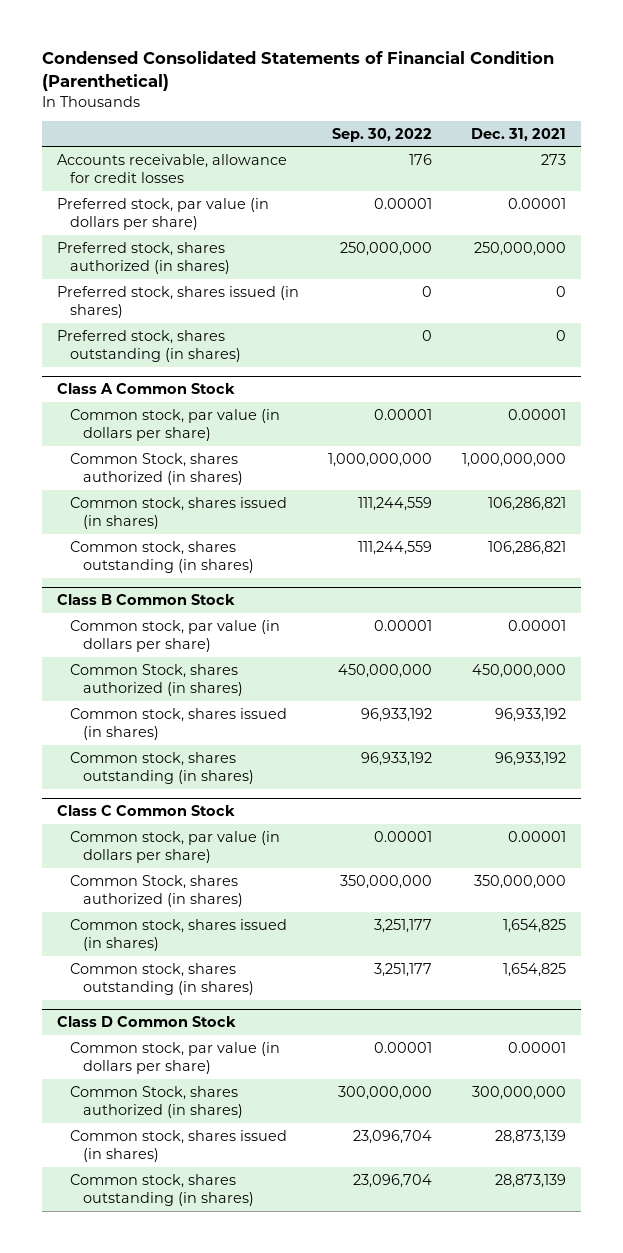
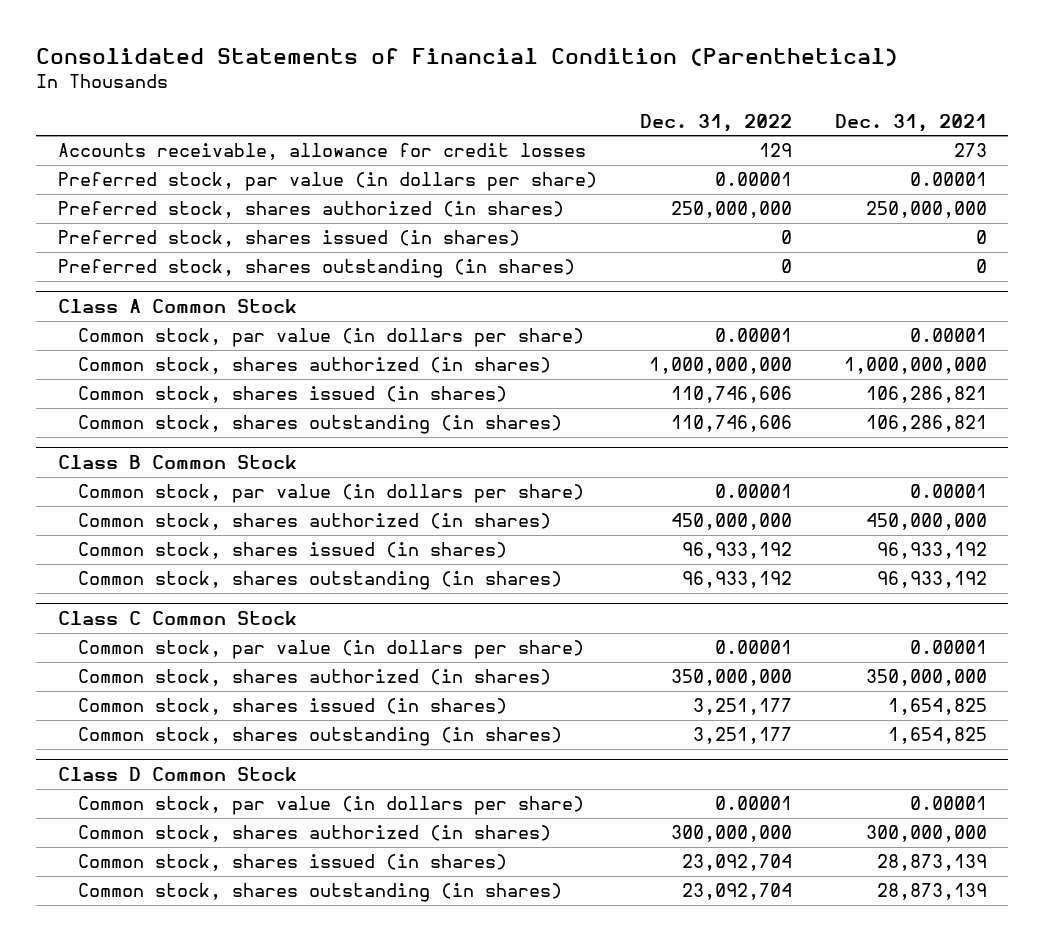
- Condensed Consolidated Statements of Financial Condition (Parenthetical)
+ Consolidated Statements of Financial Condition (Parenthetical)
- | Sep. 30, 2022 | Dec. 31, 2021
+ | Dec. 31, 2022 | Dec. 31, 2021
@ Class A Common Stock
- Common Stock, shares authorized (in shares) | 1,000,000,000 | 1,000,000,000
+ Common stock, shares authorized (in shares) | 1,000,000,000 | 1,000,000,000
@ Class B Common Stock
- Common Stock, shares authorized (in shares) | 450,000,000 | 450,000,000
+ Common stock, shares authorized (in shares) | 450,000,000 | 450,000,000
@ Class C Common Stock
- Common Stock, shares authorized (in shares) | 350,000,000 | 350,000,000
+ Common stock, shares authorized (in shares) | 350,000,000 | 350,000,000
@ Class D Common Stock
- Common Stock, shares authorized (in shares) | 300,000,000 | 300,000,000
+ Common stock, shares authorized (in shares) | 300,000,000 | 300,000,000

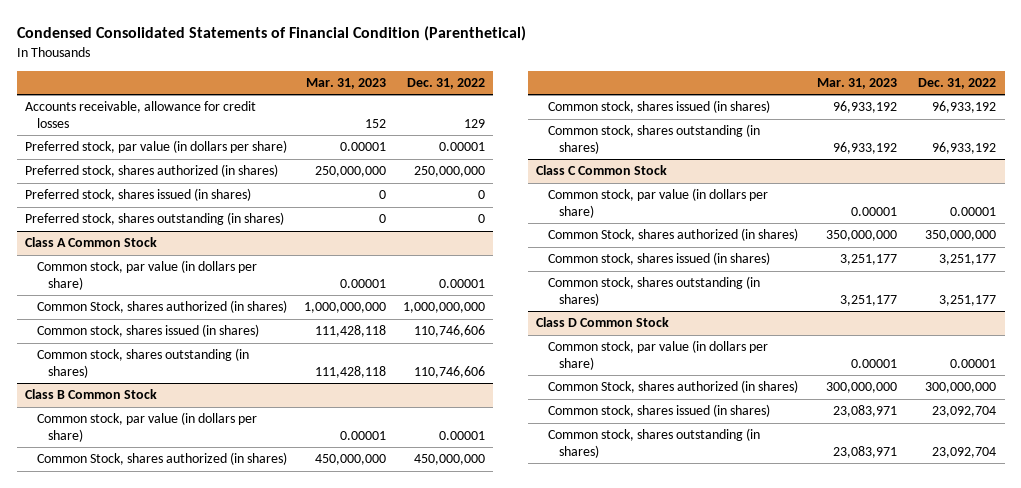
- Consolidated Statements of Financial Condition (Parenthetical)
+ Condensed Consolidated Statements of Financial Condition (Parenthetical)
- | Dec. 31, 2022 | Dec. 31, 2021
+ | Mar. 31, 2023 | Dec. 31, 2022
@ Class A Common Stock
- Common stock, shares authorized (in shares) | 1,000,000,000 | 1,000,000,000
+ Common Stock, shares authorized (in shares) | 1,000,000,000 | 1,000,000,000
@ Class B Common Stock
- Common stock, shares authorized (in shares) | 450,000,000 | 450,000,000
+ Common Stock, shares authorized (in shares) | 450,000,000 | 450,000,000
@ Class C Common Stock
- Common stock, shares authorized (in shares) | 350,000,000 | 350,000,000
+ Common Stock, shares authorized (in shares) | 350,000,000 | 350,000,000
@ Class D Common Stock
- Common stock, shares authorized (in shares) | 300,000,000 | 300,000,000
+ Common Stock, shares authorized (in shares) | 300,000,000 | 300,000,000

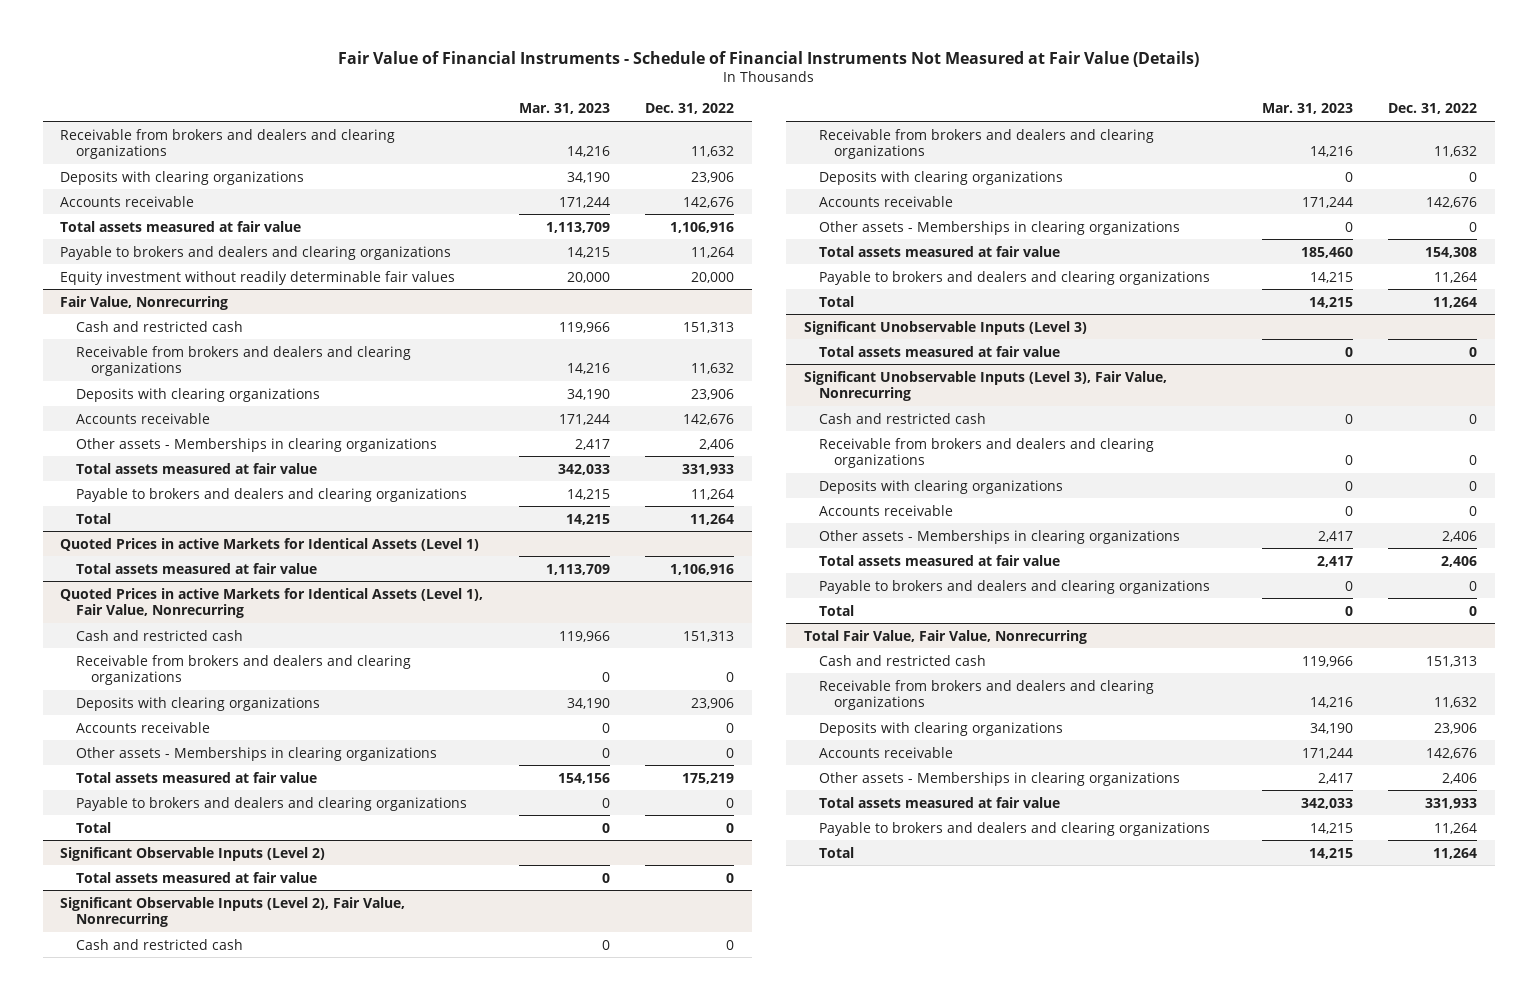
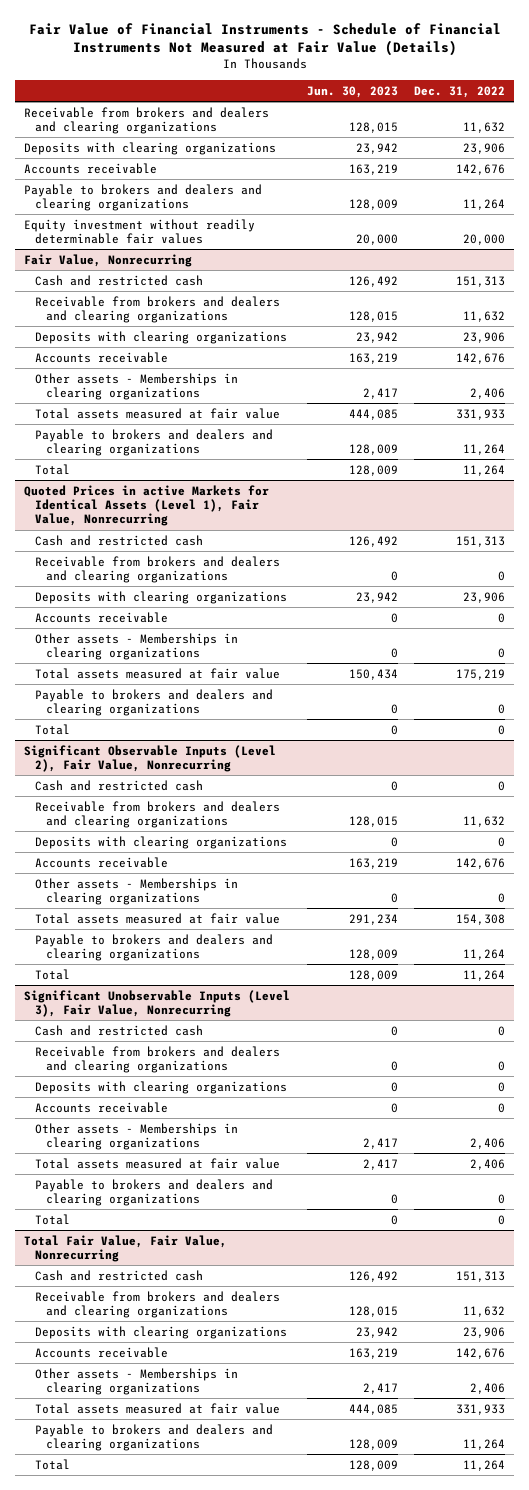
- | Mar. 31, 2023 | Dec. 31, 2022
+ | Jun. 30, 2023 | Dec. 31, 2022
- Total assets measured at fair value | 1,113,709 | 1,106,916
- Quoted Prices in active Markets for Identical Assets (Level 1)
- Total assets measured at fair value | 1,113,709 | 1,106,916
- Significant Observable Inputs (Level 2)
- Total assets measured at fair value | 0 | 0
- Significant Unobservable Inputs (Level 3)
- Total assets measured at fair value | 0 | 0

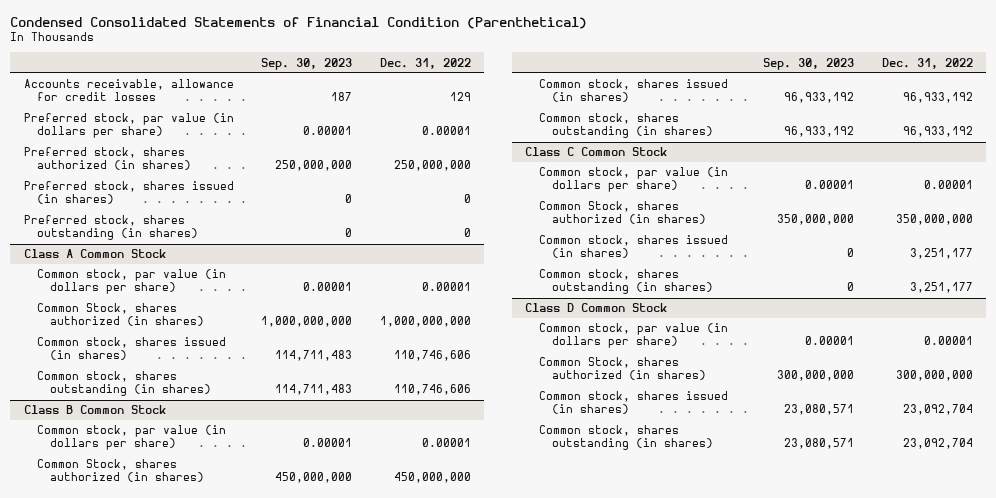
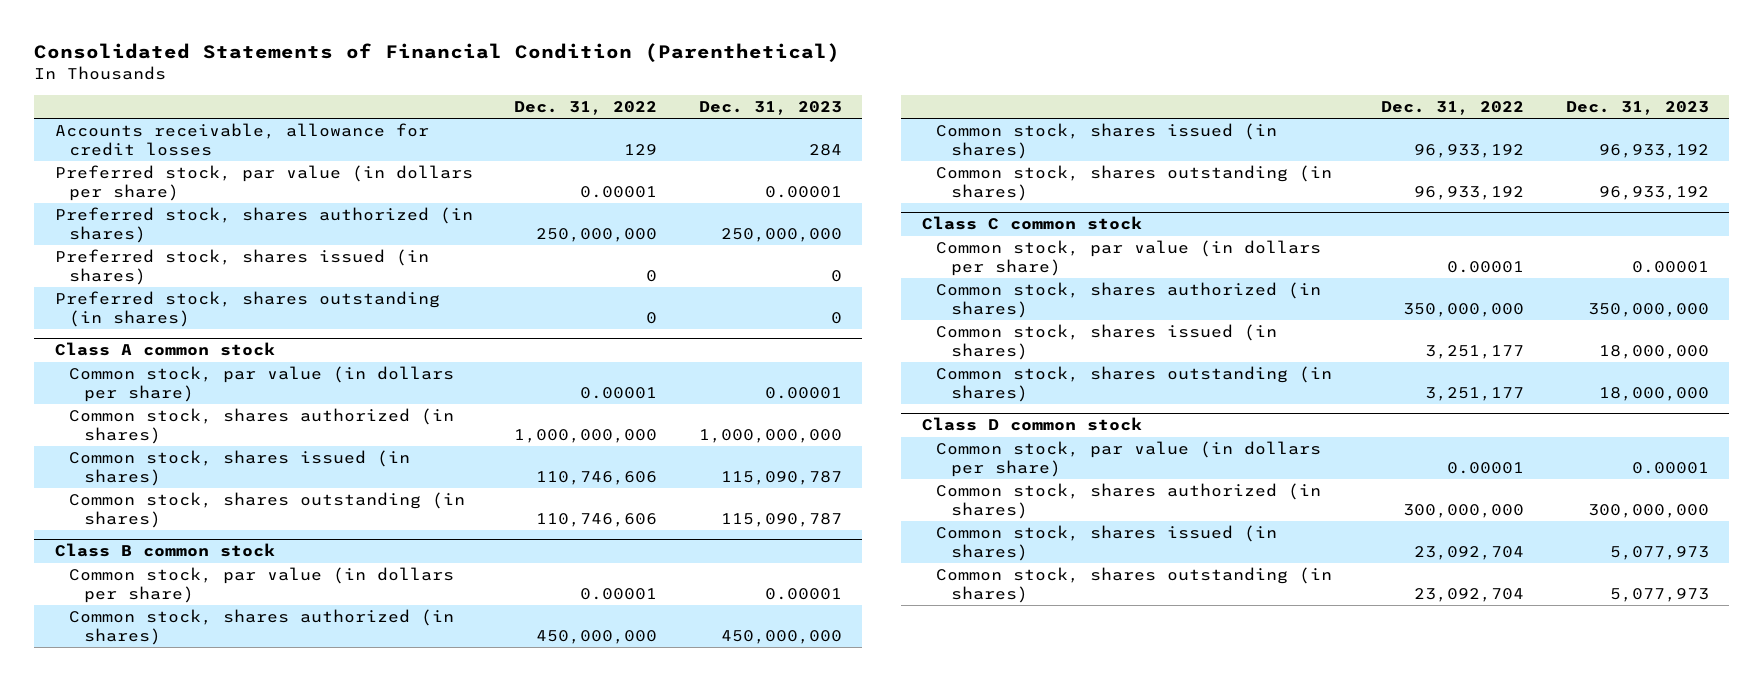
- Condensed Consolidated Statements of Financial Condition (Parenthetical)
+ Consolidated Statements of Financial Condition (Parenthetical)
- | Sep. 30, 2023 | Dec. 31, 2022
+ | Dec. 31, 2022 | Dec. 31, 2023
- Class A Common Stock
+ Class A common stock
- Common Stock, shares authorized (in shares) | 1,000,000,000 | 1,000,000,000
+ Common stock, shares authorized (in shares) | 1,000,000,000 | 1,000,000,000
- Class B Common Stock
+ Class B common stock
- Common Stock, shares authorized (in shares) | 450,000,000 | 450,000,000
+ Common stock, shares authorized (in shares) | 450,000,000 | 450,000,000
- Class C Common Stock
+ Class C common stock
- Common Stock, shares authorized (in shares) | 350,000,000 | 350,000,000
+ Common stock, shares authorized (in shares) | 350,000,000 | 350,000,000
- Class D Common Stock
+ Class D common stock
- Common Stock, shares authorized (in shares) | 300,000,000 | 300,000,000
+ Common stock, shares authorized (in shares) | 300,000,000 | 300,000,000

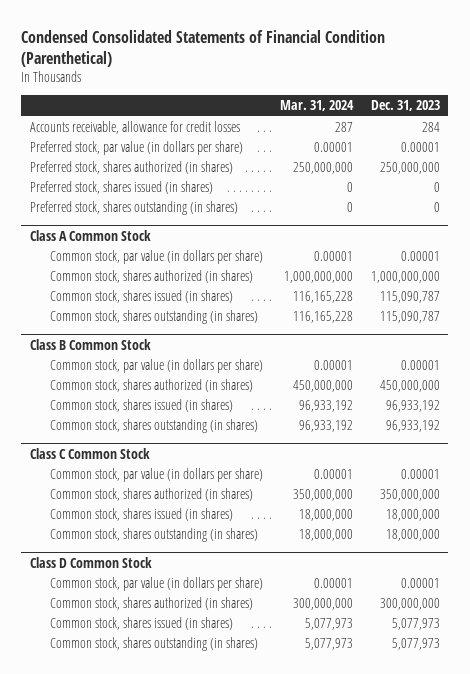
- Consolidated Statements of Financial Condition (Parenthetical)
+ Condensed Consolidated Statements of Financial Condition (Parenthetical)
- | Dec. 31, 2022 | Dec. 31, 2023
+ | Mar. 31, 2024 | Dec. 31, 2023
- Class A common stock
+ Class A Common Stock
- Class B common stock
+ Class B Common Stock
- Class C common stock
+ Class C Common Stock
- Class D common stock
+ Class D Common Stock

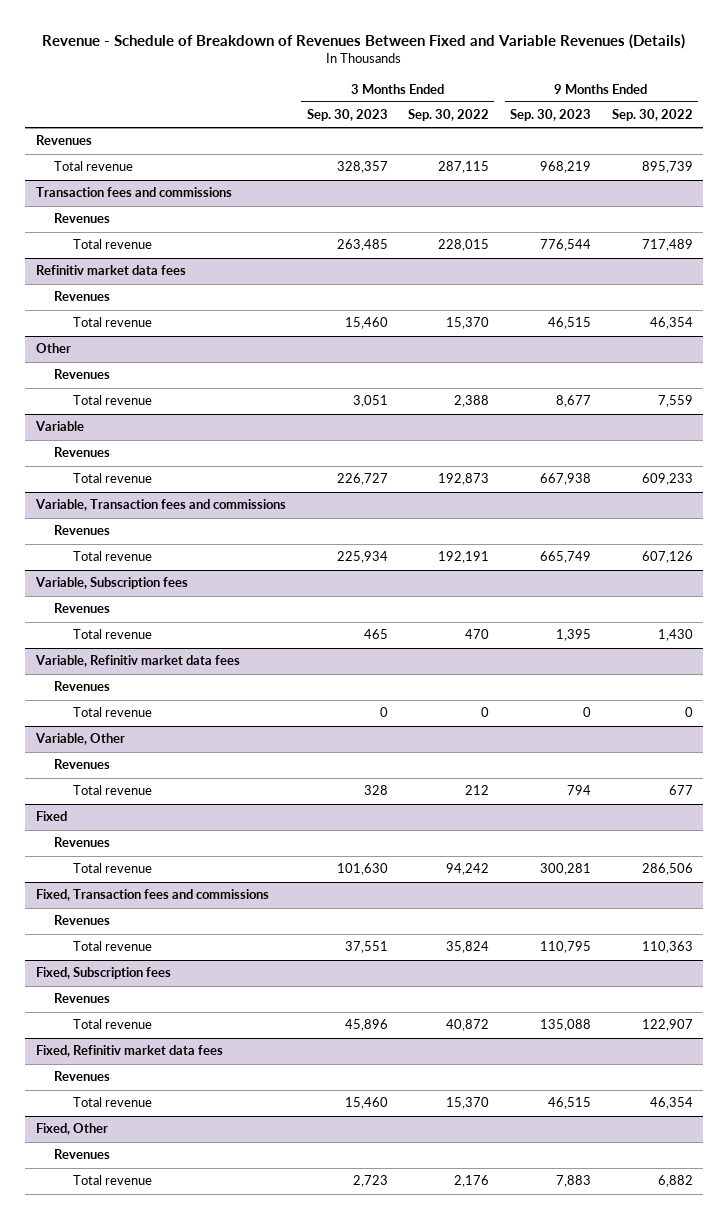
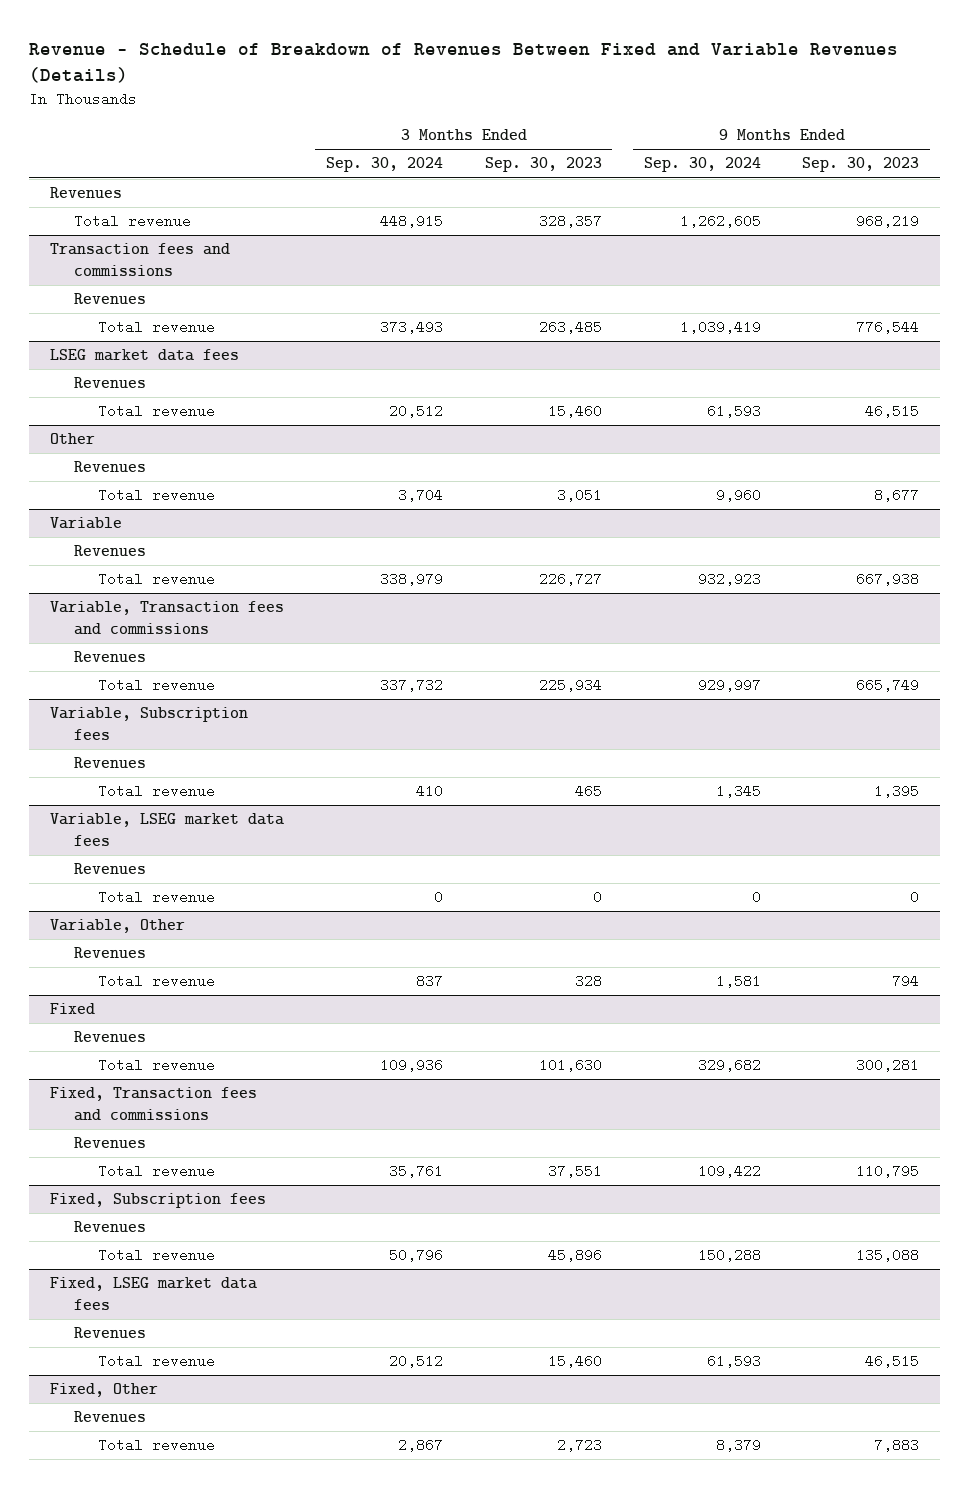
- | 3 Months Ended Sep. 30, 2023 | 3 Months Ended Sep. 30, 2022 | 9 Months Ended Sep. 30, 2023 | 9 Months Ended Sep. 30, 2022
+ | 3 Months Ended Sep. 30, 2024 | 3 Months Ended Sep. 30, 2023 | 9 Months Ended Sep. 30, 2024 | 9 Months Ended Sep. 30, 2023
- Refinitiv market data fees
+ LSEG market data fees
- Variable, Refinitiv market data fees
+ Variable, LSEG market data fees
- Fixed, Refinitiv market data fees
+ Fixed, LSEG market data fees

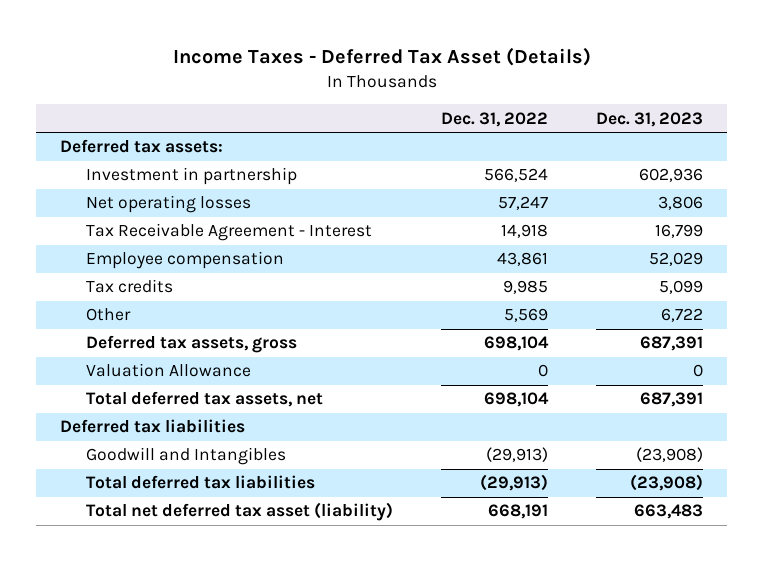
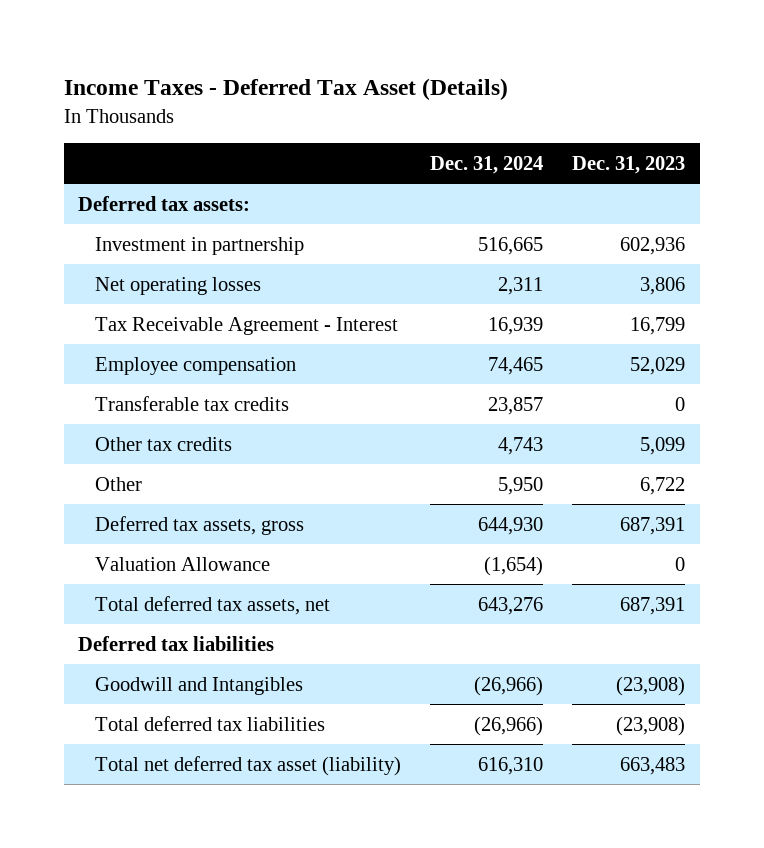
- | Dec. 31, 2022 | Dec. 31, 2023
+ | Dec. 31, 2024 | Dec. 31, 2023
- Tax credits | 9,985 | 5,099
+ Transferable tax credits | 23,857 | 0
+ Other tax credits | 4,743 | 5,099

